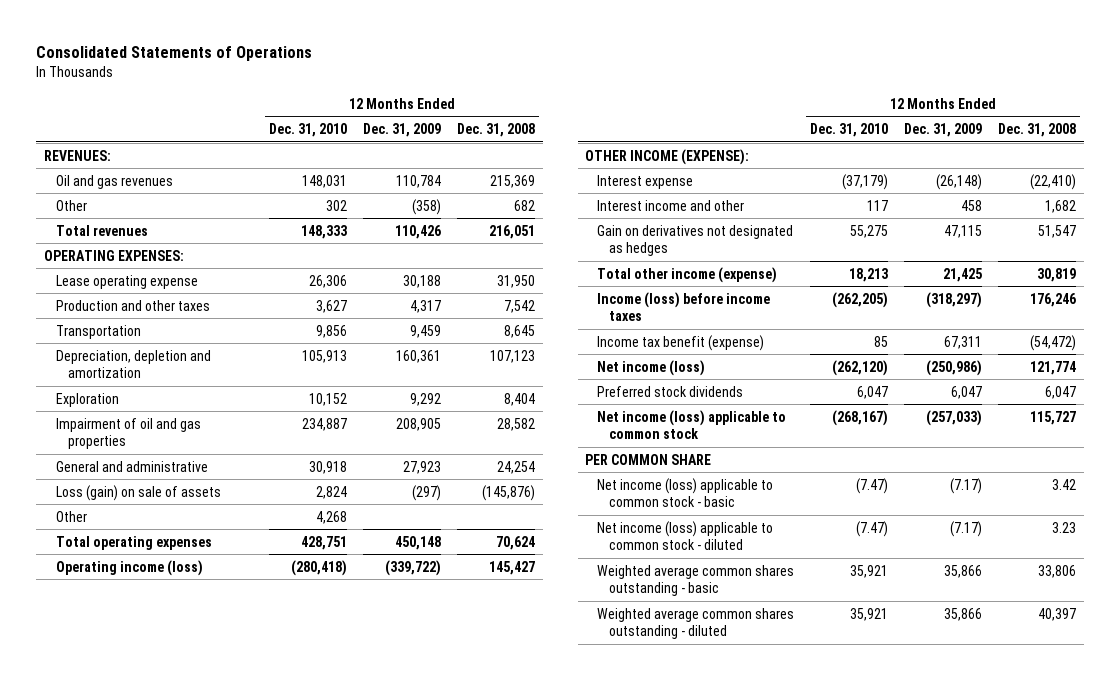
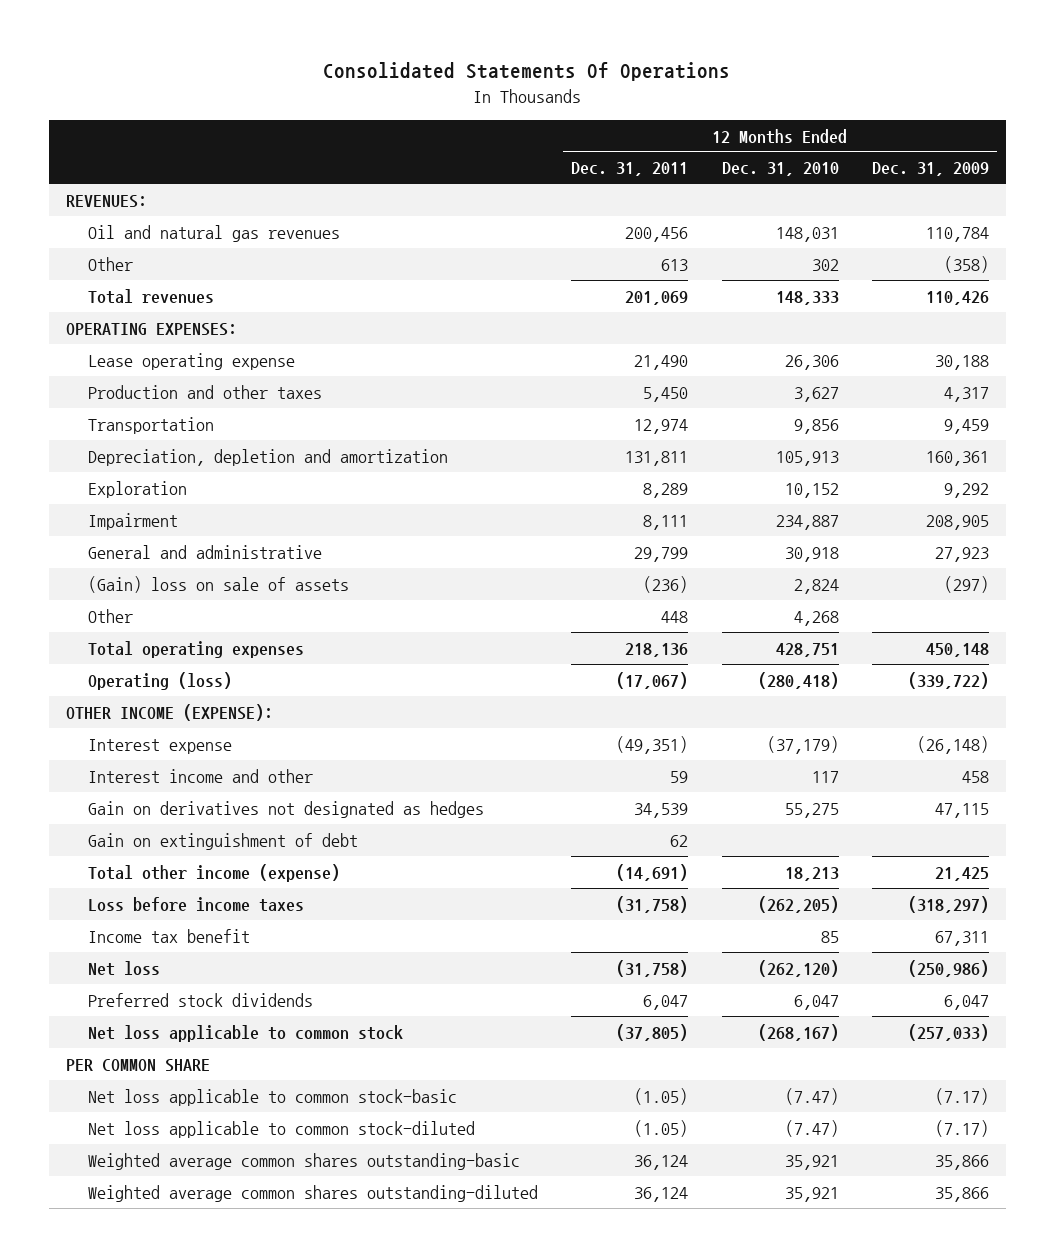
- Consolidated Statements of Operations
+ Consolidated Statements Of Operations
- | 12 Months Ended Dec. 31, 2010 | 12 Months Ended Dec. 31, 2009 | 12 Months Ended Dec. 31, 2008
+ | 12 Months Ended Dec. 31, 2011 | 12 Months Ended Dec. 31, 2010 | 12 Months Ended Dec. 31, 2009
- Oil and gas revenues | 148,031 | 110,784 | 215,369
+ Oil and natural gas revenues | 200,456 | 148,031 | 110,784
- Impairment of oil and gas properties | 234,887 | 208,905 | 28,582
+ Impairment | 8,111 | 234,887 | 208,905
- Loss (gain) on sale of assets | 2,824 | (297) | (145,876)
+ (Gain) loss on sale of assets | (236) | 2,824 | (297)
- Operating income (loss) | (280,418) | (339,722) | 145,427
+ Operating (loss) | (17,067) | (280,418) | (339,722)
+ Gain on extinguishment of debt | 62 | |
- Income (loss) before income taxes | (262,205) | (318,297) | 176,246
- Income tax benefit (expense) | 85 | 67,311 | (54,472)
- Net income (loss) | (262,120) | (250,986) | 121,774
+ Loss before income taxes | (31,758) | (262,205) | (318,297)
+ Income tax benefit | | 85 | 67,311
+ Net loss | (31,758) | (262,120) | (250,986)
- Net income (loss) applicable to common stock | (268,167) | (257,033) | 115,727
+ Net loss applicable to common stock | (37,805) | (268,167) | (257,033)
- Net income (loss) applicable to common stock - basic | (7.47) | (7.17) | 3.42
- Net income (loss) applicable to common stock - diluted | (7.47) | (7.17) | 3.23
- Weighted average common shares outstanding - basic | 35,921 | 35,866 | 33,806
- Weighted average common shares outstanding - diluted | 35,921 | 35,866 | 40,397
+ Net loss applicable to common stock-basic | (1.05) | (7.47) | (7.17)
+ Net loss applicable to common stock-diluted | (1.05) | (7.47) | (7.17)
+ Weighted average common shares outstanding-basic | 36,124 | 35,921 | 35,866
+ Weighted average common shares outstanding-diluted | 36,124 | 35,921 | 35,866

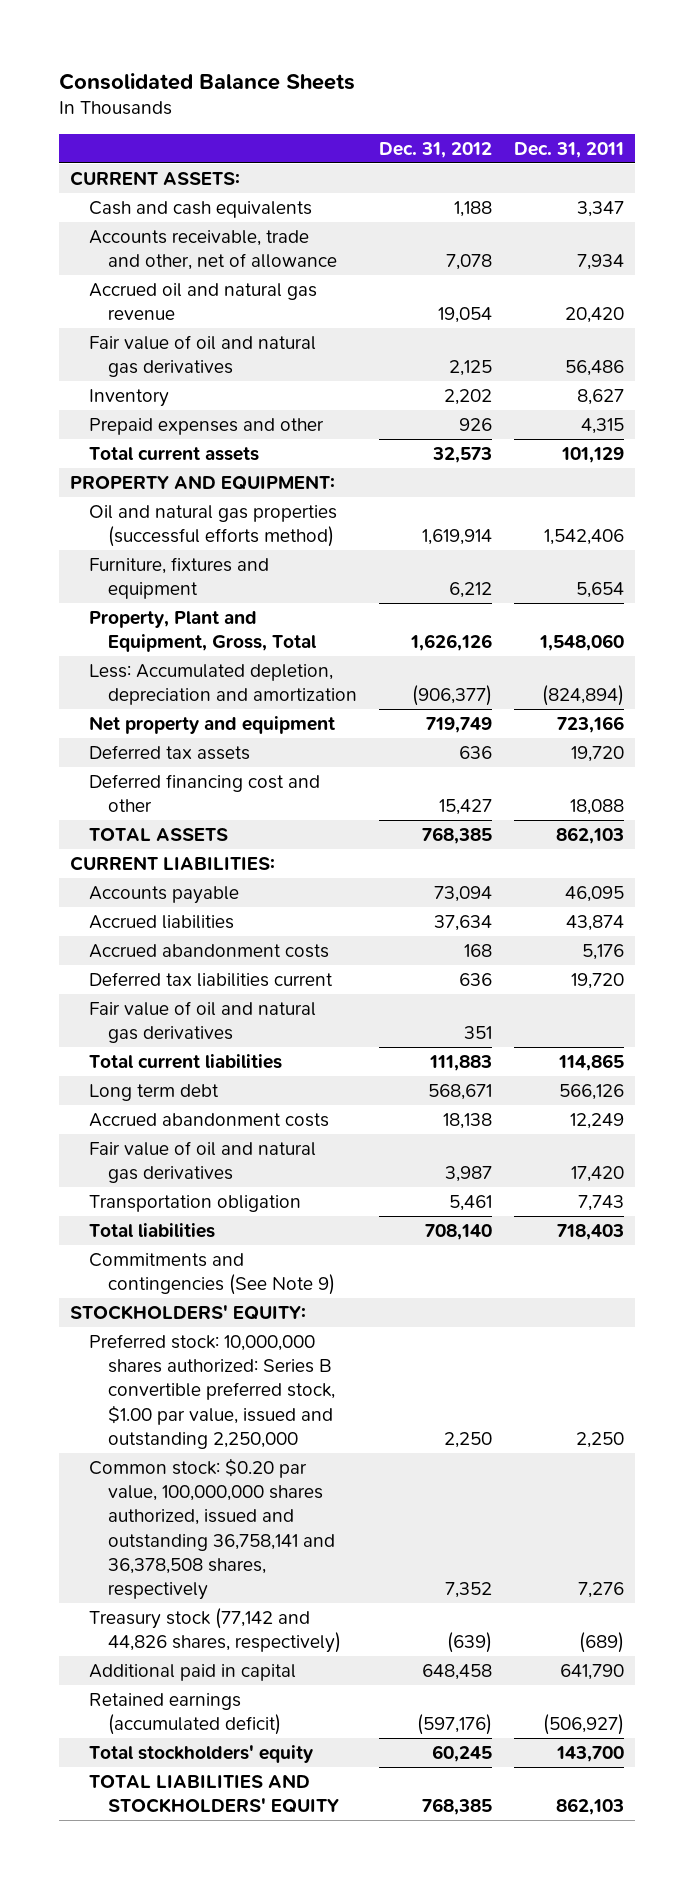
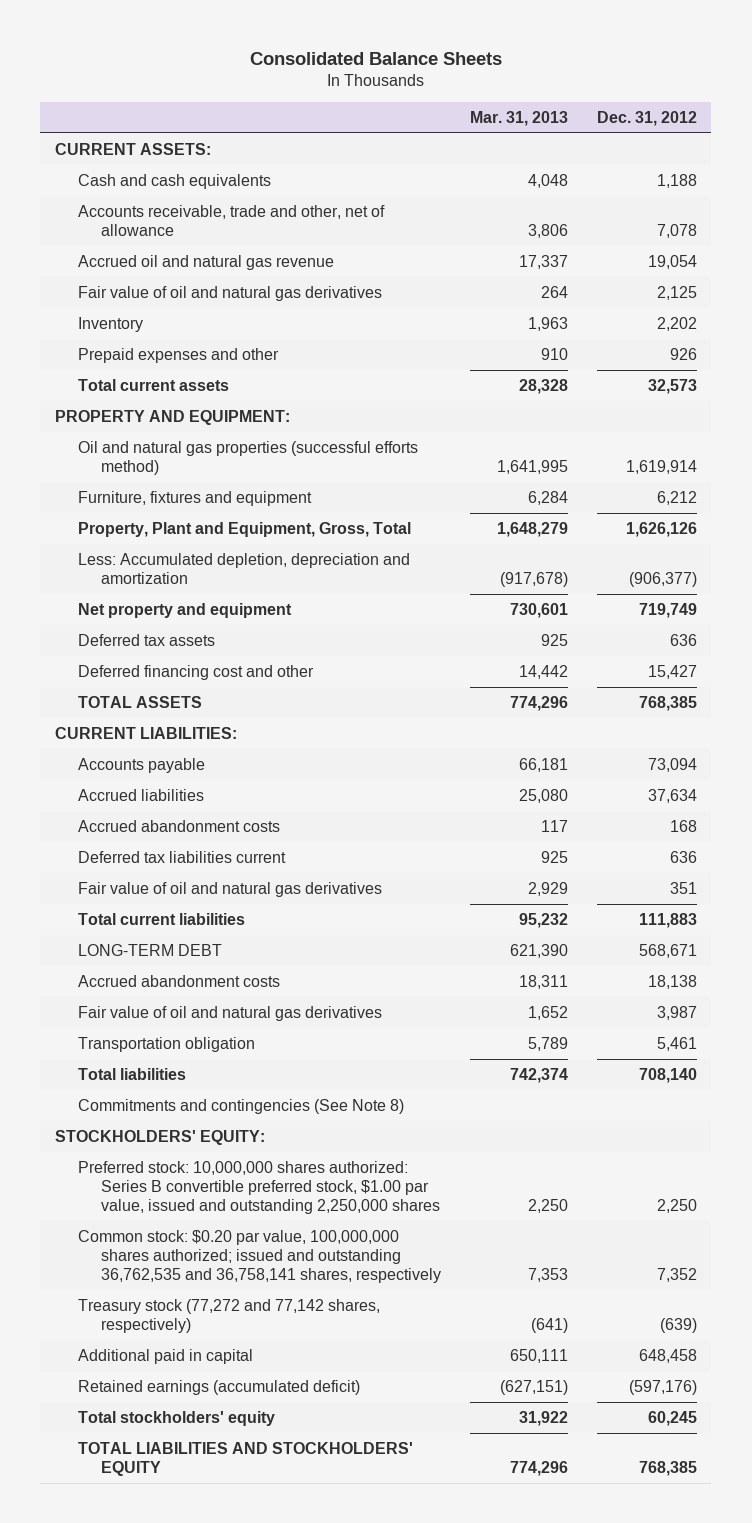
- | Dec. 31, 2012 | Dec. 31, 2011
+ | Mar. 31, 2013 | Dec. 31, 2012
- Long term debt | 568,671 | 566,126
+ LONG-TERM DEBT | 621,390 | 568,671
- Commitments and contingencies (See Note 9)
+ Commitments and contingencies (See Note 8)
- Preferred stock: 10,000,000 shares authorized: Series B convertible preferred stock, $1.00 par value, issued and outstanding 2,250,000 | 2,250 | 2,250
- Common stock: $0.20 par value, 100,000,000 shares authorized, issued and outstanding 36,758,141 and 36,378,508 shares, respectively | 7,352 | 7,276
- Treasury stock (77,142 and 44,826 shares, respectively) | (639) | (689)
+ Preferred stock: 10,000,000 shares authorized: Series B convertible preferred stock, $1.00 par value, issued and outstanding 2,250,000 shares | 2,250 | 2,250
+ Common stock: $0.20 par value, 100,000,000 shares authorized; issued and outstanding 36,762,535 and 36,758,141 shares, respectively | 7,353 | 7,352
+ Treasury stock (77,272 and 77,142 shares, respectively) | (641) | (639)

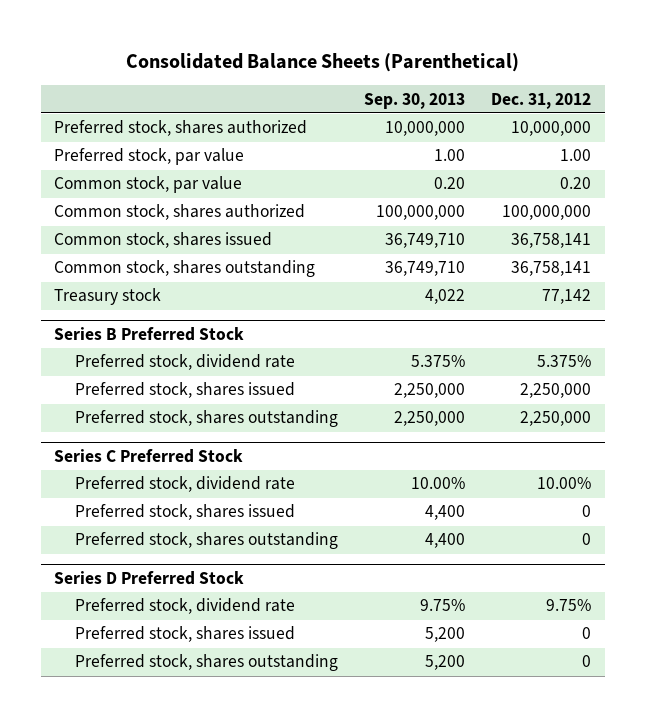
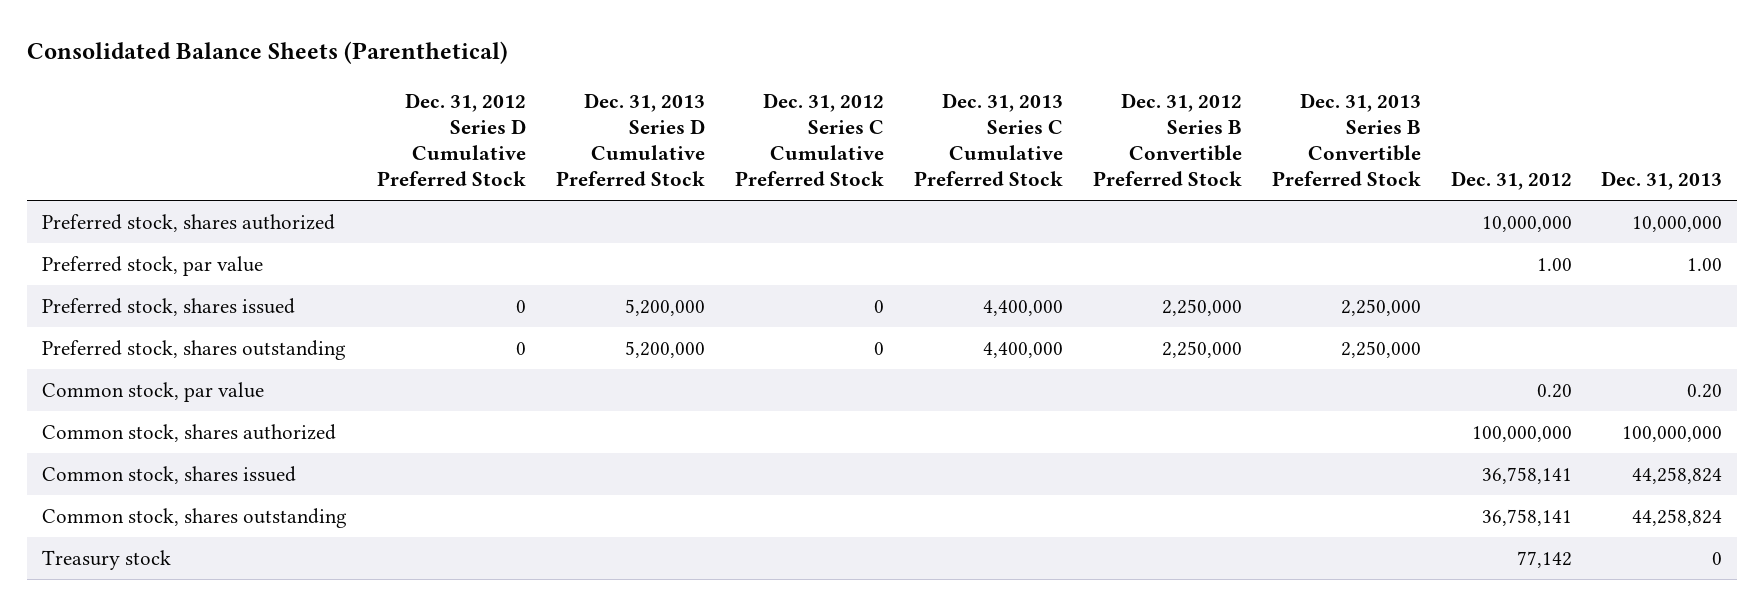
- | Sep. 30, 2013 | Dec. 31, 2012
+ | Dec. 31, 2012 Series D Cumulative Preferred Stock | Dec. 31, 2013 Series D Cumulative Preferred Stock | Dec. 31, 2012 Series C Cumulative Preferred Stock | Dec. 31, 2013 Series C Cumulative Preferred Stock | Dec. 31, 2012 Series B Convertible Preferred Stock | Dec. 31, 2013 Series B Convertible Preferred Stock | Dec. 31, 2012 | Dec. 31, 2013
+ Preferred stock, shares issued | 0 | 5,200,000 | 0 | 4,400,000 | 2,250,000 | 2,250,000 | |
+ Preferred stock, shares outstanding | 0 | 5,200,000 | 0 | 4,400,000 | 2,250,000 | 2,250,000 | |
- Series B Preferred Stock
- Preferred stock, dividend rate | 5.375% | 5.375%
- Preferred stock, shares issued | 2,250,000 | 2,250,000
- Preferred stock, shares outstanding | 2,250,000 | 2,250,000
- Series C Preferred Stock
- Preferred stock, dividend rate | 10.00% | 10.00%
- Preferred stock, shares issued | 4,400 | 0
- Preferred stock, shares outstanding | 4,400 | 0
- Series D Preferred Stock
- Preferred stock, dividend rate | 9.75% | 9.75%
- Preferred stock, shares issued | 5,200 | 0
- Preferred stock, shares outstanding | 5,200 | 0

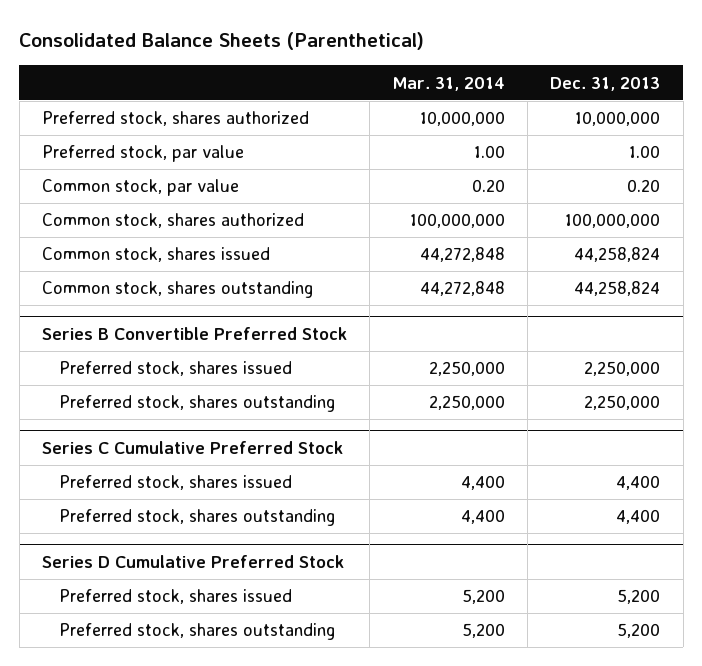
- | Dec. 31, 2012 Series D Cumulative Preferred Stock | Dec. 31, 2013 Series D Cumulative Preferred Stock | Dec. 31, 2012 Series C Cumulative Preferred Stock | Dec. 31, 2013 Series C Cumulative Preferred Stock | Dec. 31, 2012 Series B Convertible Preferred Stock | Dec. 31, 2013 Series B Convertible Preferred Stock | Dec. 31, 2012 | Dec. 31, 2013
+ | Mar. 31, 2014 | Dec. 31, 2013
- Preferred stock, shares issued | 0 | 5,200,000 | 0 | 4,400,000 | 2,250,000 | 2,250,000 | |
- Preferred stock, shares outstanding | 0 | 5,200,000 | 0 | 4,400,000 | 2,250,000 | 2,250,000 | |
- Treasury stock | | | | | | | 77,142 | 0
+ Series B Convertible Preferred Stock
+ Preferred stock, shares issued | 2,250,000 | 2,250,000
+ Preferred stock, shares outstanding | 2,250,000 | 2,250,000
+ Series C Cumulative Preferred Stock
+ Preferred stock, shares issued | 4,400 | 4,400
+ Preferred stock, shares outstanding | 4,400 | 4,400
+ Series D Cumulative Preferred Stock
+ Preferred stock, shares issued | 5,200 | 5,200
+ Preferred stock, shares outstanding | 5,200 | 5,200

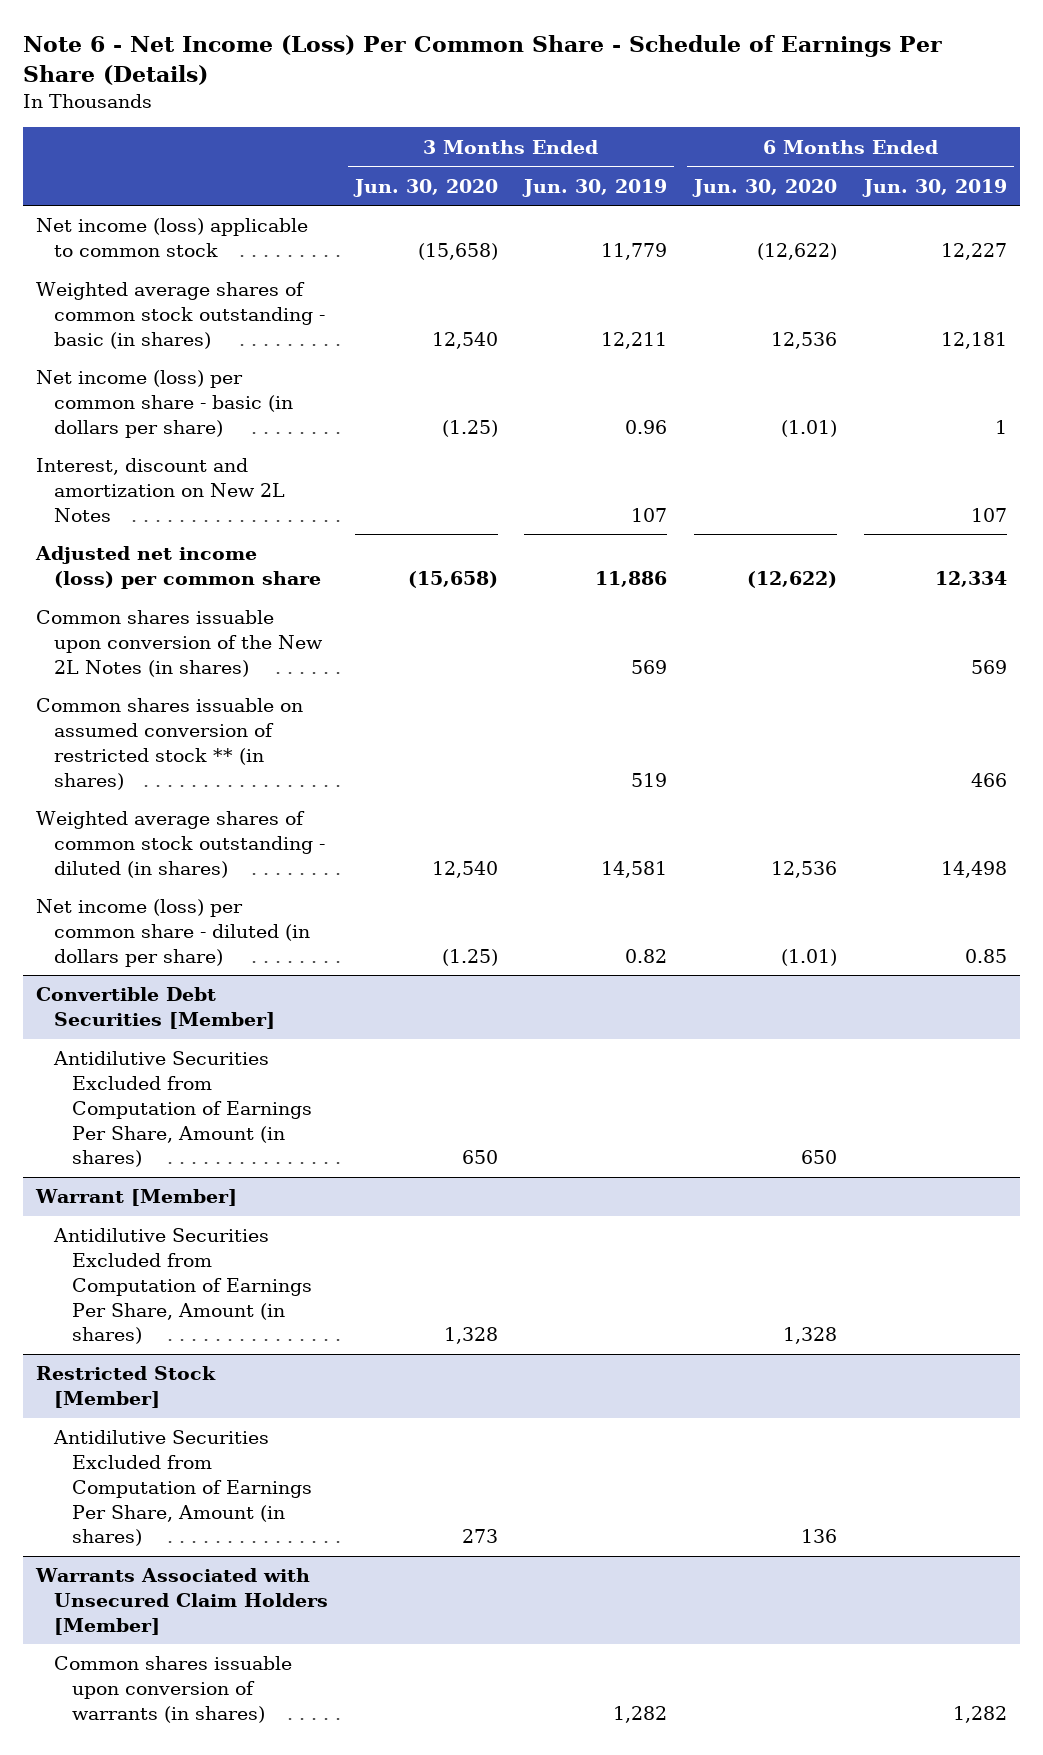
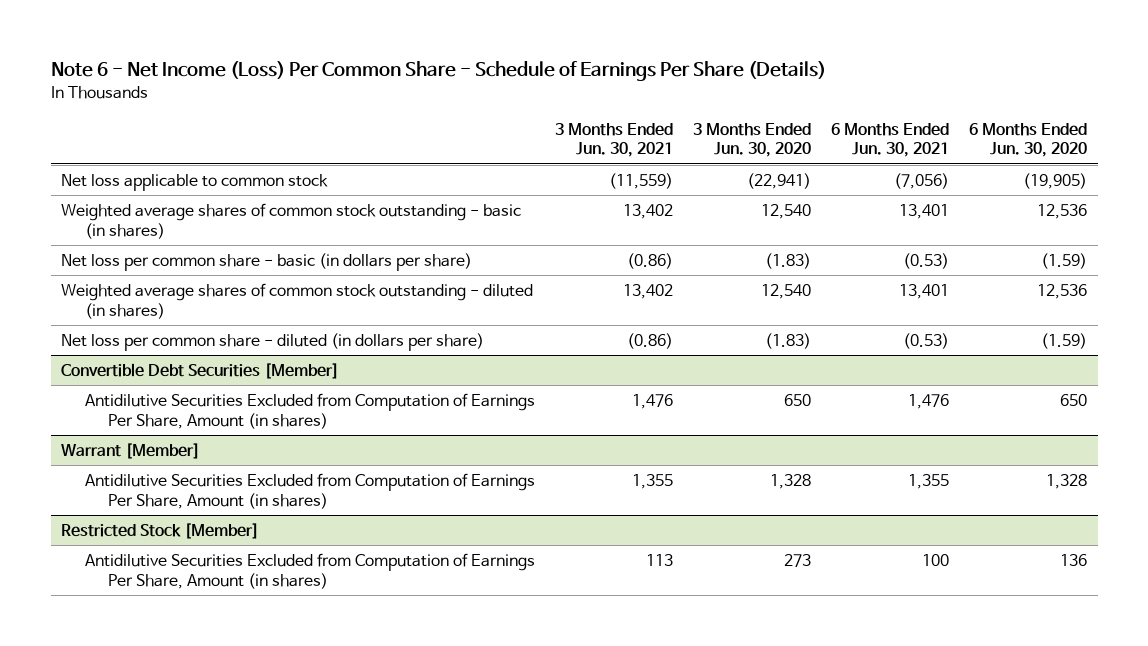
- | 3 Months Ended Jun. 30, 2020 | 3 Months Ended Jun. 30, 2019 | 6 Months Ended Jun. 30, 2020 | 6 Months Ended Jun. 30, 2019
+ | 3 Months Ended Jun. 30, 2021 | 3 Months Ended Jun. 30, 2020 | 6 Months Ended Jun. 30, 2021 | 6 Months Ended Jun. 30, 2020
- Net income (loss) applicable to common stock | (15,658) | 11,779 | (12,622) | 12,227
+ Net loss applicable to common stock | (11,559) | (22,941) | (7,056) | (19,905)
- Net income (loss) per common share - basic (in dollars per share) | (1.25) | 0.96 | (1.01) | 1
- Interest, discount and amortization on New 2L Notes | | 107 | | 107
- Adjusted net income (loss) per common share | (15,658) | 11,886 | (12,622) | 12,334
- Common shares issuable upon conversion of the New 2L Notes (in shares) | | 569 | | 569
- Common shares issuable on assumed conversion of restricted stock ** (in shares) | | 519 | | 466
+ Net loss per common share - basic (in dollars per share) | (0.86) | (1.83) | (0.53) | (1.59)
- Net income (loss) per common share - diluted (in dollars per share) | (1.25) | 0.82 | (1.01) | 0.85
+ Net loss per common share - diluted (in dollars per share) | (0.86) | (1.83) | (0.53) | (1.59)
- Warrants Associated with Unsecured Claim Holders [Member]
- Common shares issuable upon conversion of warrants (in shares) | | 1,282 | | 1,282

